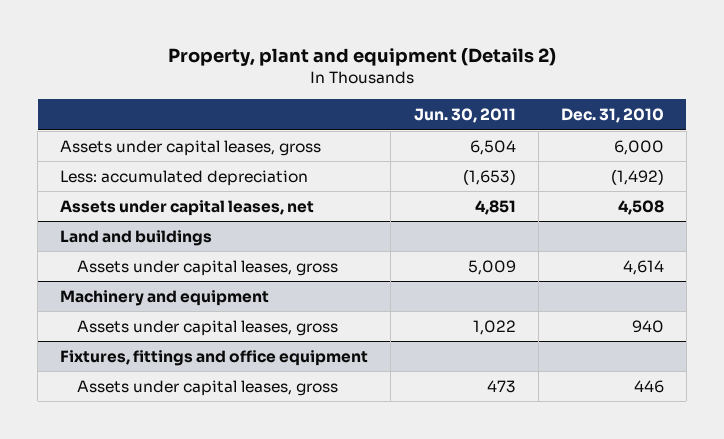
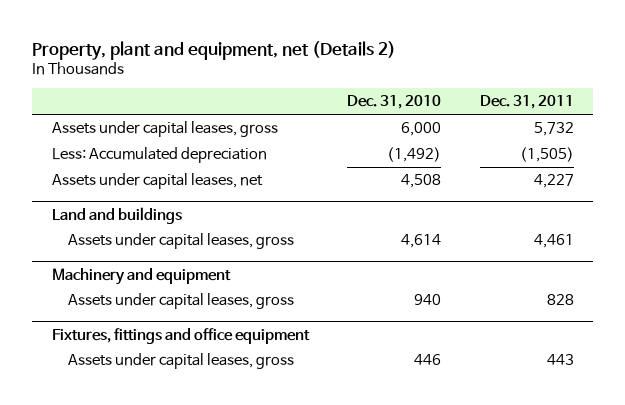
- Property, plant and equipment (Details 2)
+ Property, plant and equipment, net (Details 2)
- | Jun. 30, 2011 | Dec. 31, 2010
+ | Dec. 31, 2010 | Dec. 31, 2011
- Less: accumulated depreciation | (1,653) | (1,492)
+ Less: Accumulated depreciation | (1,492) | (1,505)

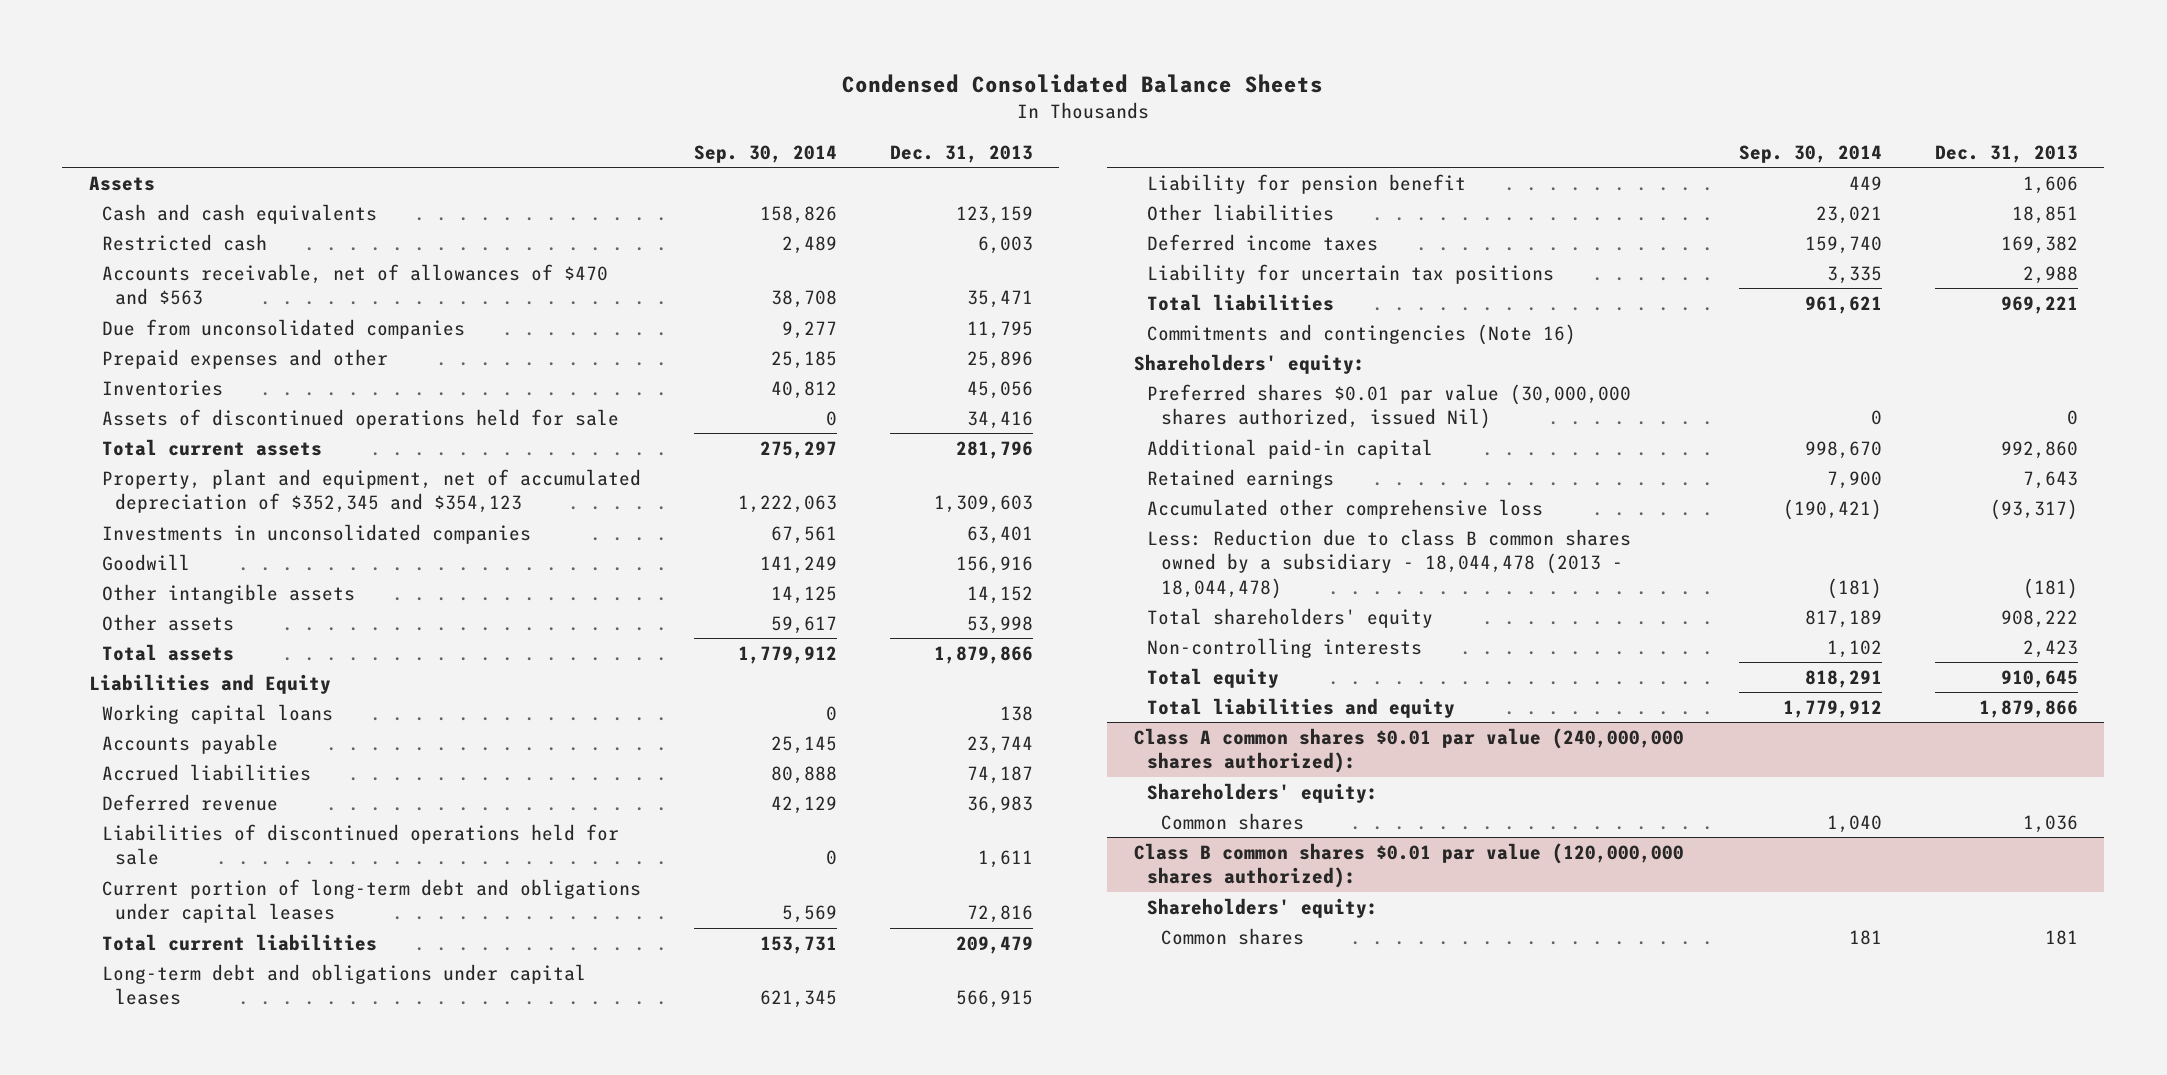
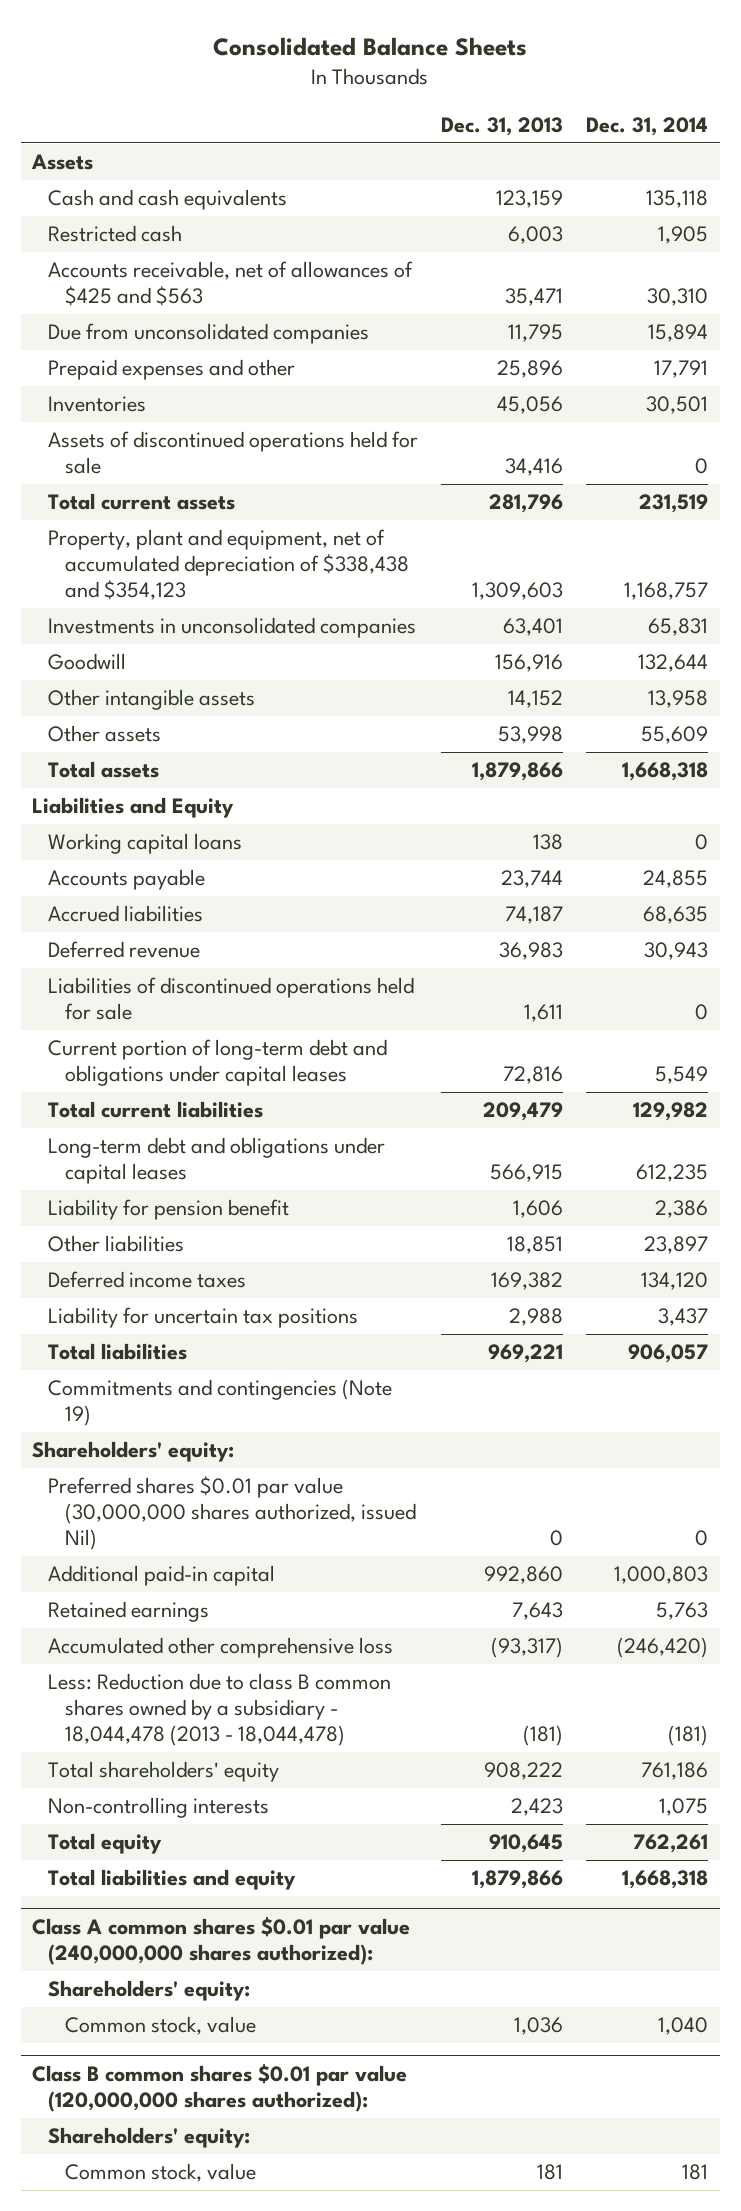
- Condensed Consolidated Balance Sheets
+ Consolidated Balance Sheets
- | Sep. 30, 2014 | Dec. 31, 2013
+ | Dec. 31, 2013 | Dec. 31, 2014
- Accounts receivable, net of allowances of $470 and $563 | 38,708 | 35,471
+ Accounts receivable, net of allowances of $425 and $563 | 35,471 | 30,310
- Property, plant and equipment, net of accumulated depreciation of $352,345 and $354,123 | 1,222,063 | 1,309,603
+ Property, plant and equipment, net of accumulated depreciation of $338,438 and $354,123 | 1,309,603 | 1,168,757
- Commitments and contingencies (Note 16)
+ Commitments and contingencies (Note 19)
@ Class A common shares $0.01 par value (240,000,000 shares authorized):
- Common shares | 1,040 | 1,036
+ Common stock, value | 1,036 | 1,040
@ Class B common shares $0.01 par value (120,000,000 shares authorized):
- Common shares | 181 | 181
+ Common stock, value | 181 | 181

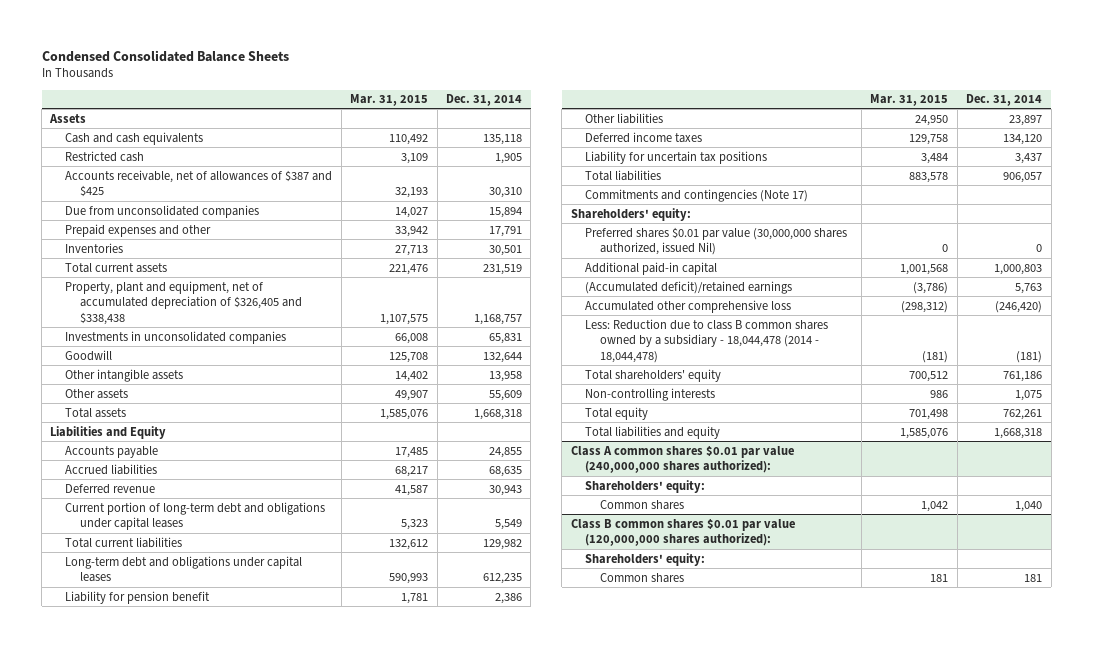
- Consolidated Balance Sheets
+ Condensed Consolidated Balance Sheets
- | Dec. 31, 2013 | Dec. 31, 2014
+ | Mar. 31, 2015 | Dec. 31, 2014
- Accounts receivable, net of allowances of $425 and $563 | 35,471 | 30,310
+ Accounts receivable, net of allowances of $387 and $425 | 32,193 | 30,310
- Assets of discontinued operations held for sale | 34,416 | 0
- Property, plant and equipment, net of accumulated depreciation of $338,438 and $354,123 | 1,309,603 | 1,168,757
+ Property, plant and equipment, net of accumulated depreciation of $326,405 and $338,438 | 1,107,575 | 1,168,757
- Working capital loans | 138 | 0
- Liabilities of discontinued operations held for sale | 1,611 | 0
- Commitments and contingencies (Note 19)
+ Commitments and contingencies (Note 17)
- Retained earnings | 7,643 | 5,763
+ (Accumulated deficit)/retained earnings | (3,786) | 5,763
- Less: Reduction due to class B common shares owned by a subsidiary - 18,044,478 (2013 - 18,044,478) | (181) | (181)
+ Less: Reduction due to class B common shares owned by a subsidiary - 18,044,478 (2014 - 18,044,478) | (181) | (181)
@ Class A common shares $0.01 par value (240,000,000 shares authorized):
- Common stock, value | 1,036 | 1,040
+ Common shares | 1,042 | 1,040
@ Class B common shares $0.01 par value (120,000,000 shares authorized):
- Common stock, value | 181 | 181
+ Common shares | 181 | 181

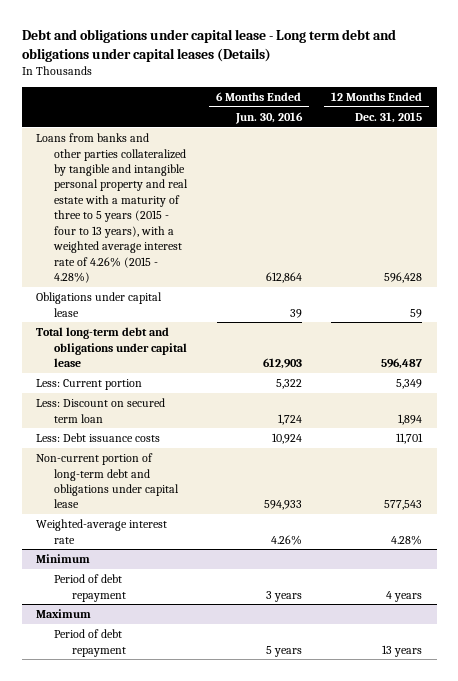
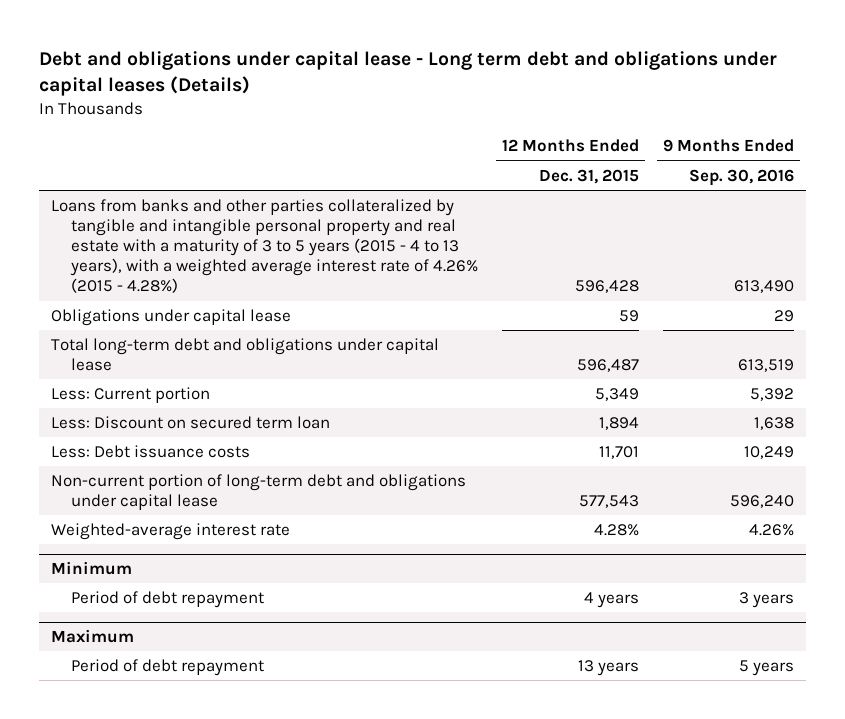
- | 6 Months Ended Jun. 30, 2016 | 12 Months Ended Dec. 31, 2015
+ | 12 Months Ended Dec. 31, 2015 | 9 Months Ended Sep. 30, 2016
- Loans from banks and other parties collateralized by tangible and intangible personal property and real estate with a maturity of three to 5 years (2015 - four to 13 years), with a weighted average interest rate of 4.26% (2015 - 4.28%) | 612,864 | 596,428
+ Loans from banks and other parties collateralized by tangible and intangible personal property and real estate with a maturity of 3 to 5 years (2015 - 4 to 13 years), with a weighted average interest rate of 4.26% (2015 - 4.28%) | 596,428 | 613,490

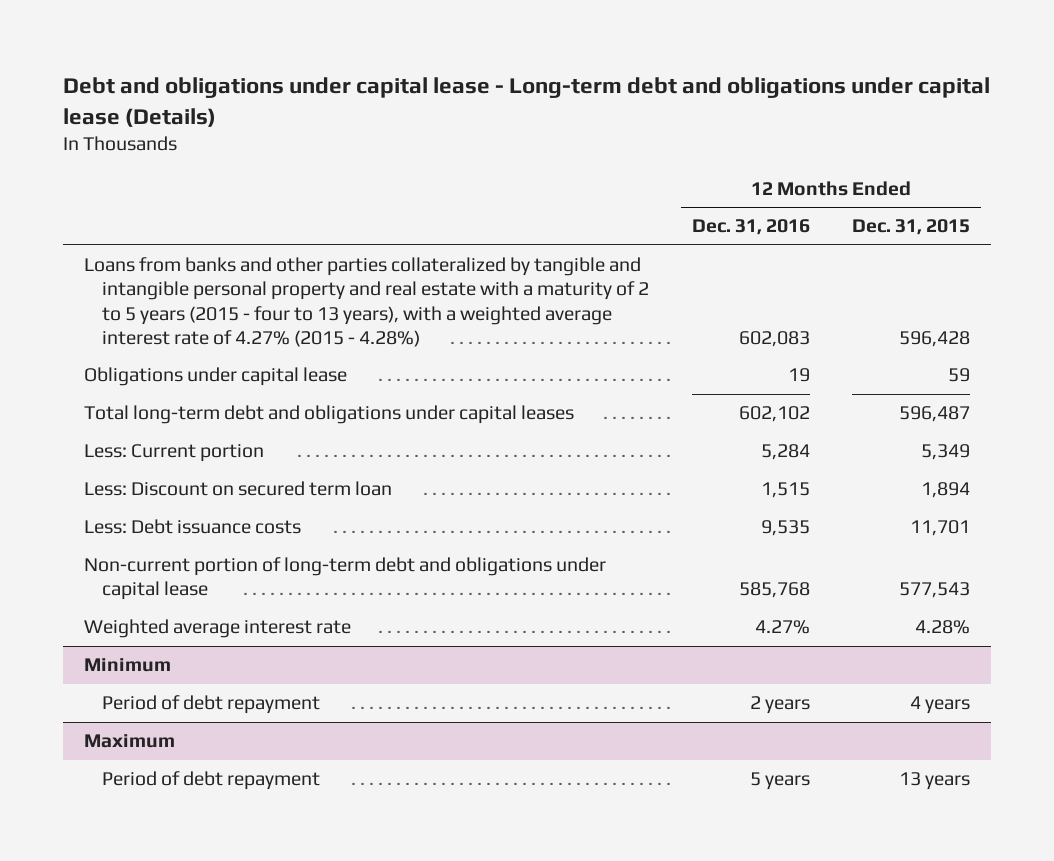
- Debt and obligations under capital lease - Long term debt and obligations under capital leases (Details)
+ Debt and obligations under capital lease - Long-term debt and obligations under capital lease (Details)
- | 12 Months Ended Dec. 31, 2015 | 9 Months Ended Sep. 30, 2016
+ | 12 Months Ended Dec. 31, 2016 | 12 Months Ended Dec. 31, 2015
- Loans from banks and other parties collateralized by tangible and intangible personal property and real estate with a maturity of 3 to 5 years (2015 - 4 to 13 years), with a weighted average interest rate of 4.26% (2015 - 4.28%) | 596,428 | 613,490
+ Loans from banks and other parties collateralized by tangible and intangible personal property and real estate with a maturity of 2 to 5 years (2015 - four to 13 years), with a weighted average interest rate of 4.27% (2015 - 4.28%) | 602,083 | 596,428
- Total long-term debt and obligations under capital lease | 596,487 | 613,519
+ Total long-term debt and obligations under capital leases | 602,102 | 596,487
- Weighted-average interest rate | 4.28% | 4.26%
+ Weighted average interest rate | 4.27% | 4.28%

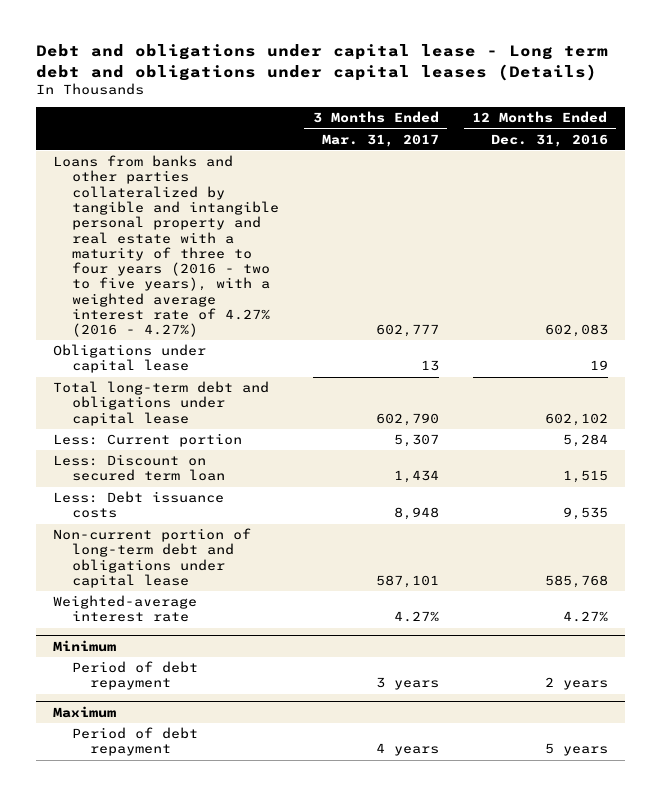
- Debt and obligations under capital lease - Long-term debt and obligations under capital lease (Details)
+ Debt and obligations under capital lease - Long term debt and obligations under capital leases (Details)
- | 12 Months Ended Dec. 31, 2016 | 12 Months Ended Dec. 31, 2015
+ | 3 Months Ended Mar. 31, 2017 | 12 Months Ended Dec. 31, 2016
- Loans from banks and other parties collateralized by tangible and intangible personal property and real estate with a maturity of 2 to 5 years (2015 - four to 13 years), with a weighted average interest rate of 4.27% (2015 - 4.28%) | 602,083 | 596,428
+ Loans from banks and other parties collateralized by tangible and intangible personal property and real estate with a maturity of three to four years (2016 - two to five years), with a weighted average interest rate of 4.27% (2016 - 4.27%) | 602,777 | 602,083
- Total long-term debt and obligations under capital leases | 602,102 | 596,487
+ Total long-term debt and obligations under capital lease | 602,790 | 602,102
- Weighted average interest rate | 4.27% | 4.28%
+ Weighted-average interest rate | 4.27% | 4.27%

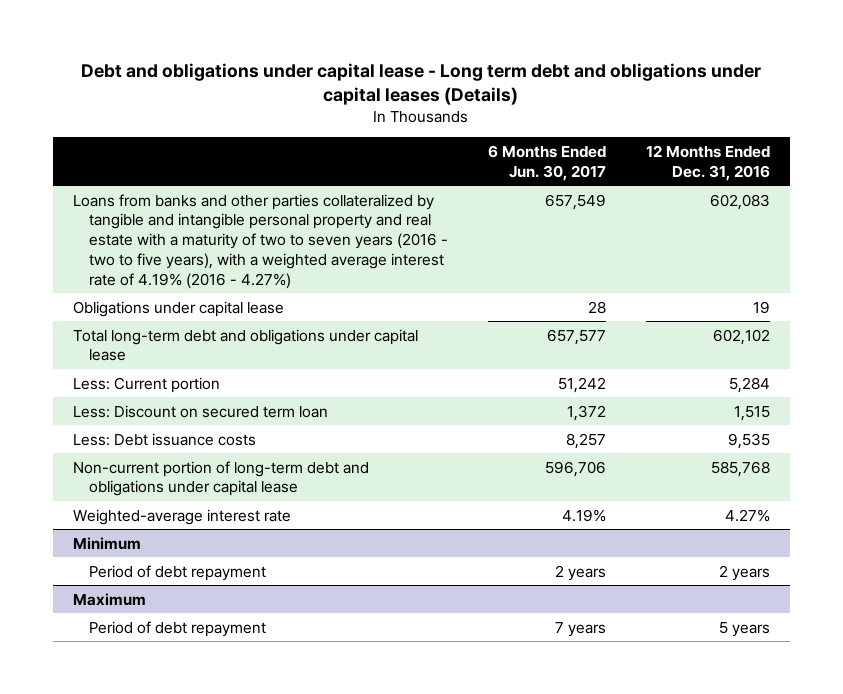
- | 3 Months Ended Mar. 31, 2017 | 12 Months Ended Dec. 31, 2016
+ | 6 Months Ended Jun. 30, 2017 | 12 Months Ended Dec. 31, 2016
- Loans from banks and other parties collateralized by tangible and intangible personal property and real estate with a maturity of three to four years (2016 - two to five years), with a weighted average interest rate of 4.27% (2016 - 4.27%) | 602,777 | 602,083
+ Loans from banks and other parties collateralized by tangible and intangible personal property and real estate with a maturity of two to seven years (2016 - two to five years), with a weighted average interest rate of 4.19% (2016 - 4.27%) | 657,549 | 602,083

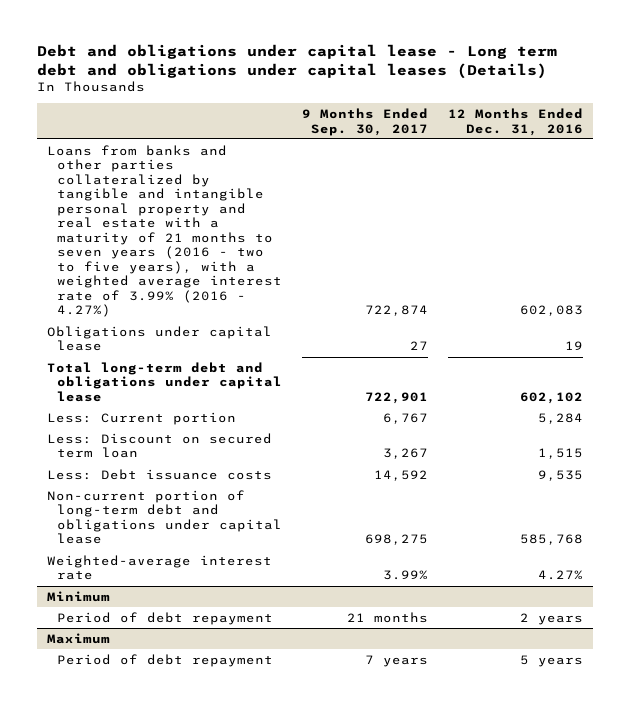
- | 6 Months Ended Jun. 30, 2017 | 12 Months Ended Dec. 31, 2016
+ | 9 Months Ended Sep. 30, 2017 | 12 Months Ended Dec. 31, 2016
- Loans from banks and other parties collateralized by tangible and intangible personal property and real estate with a maturity of two to seven years (2016 - two to five years), with a weighted average interest rate of 4.19% (2016 - 4.27%) | 657,549 | 602,083
+ Loans from banks and other parties collateralized by tangible and intangible personal property and real estate with a maturity of 21 months to seven years (2016 - two to five years), with a weighted average interest rate of 3.99% (2016 - 4.27%) | 722,874 | 602,083

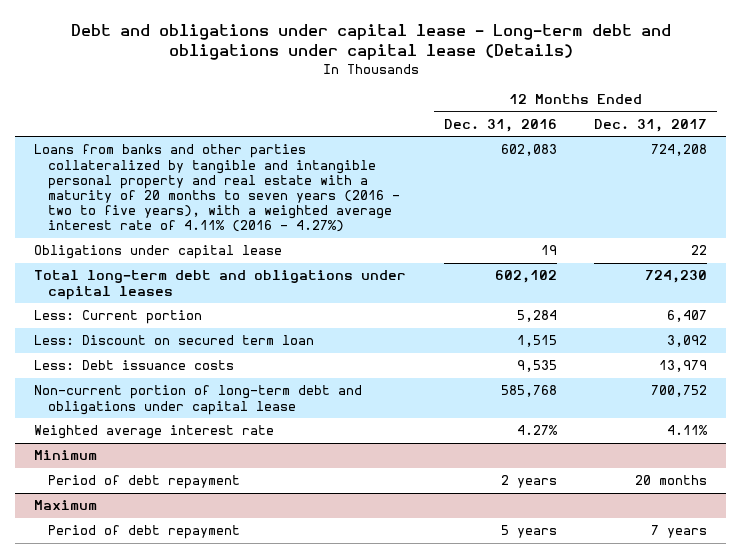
- Debt and obligations under capital lease - Long term debt and obligations under capital leases (Details)
+ Debt and obligations under capital lease - Long-term debt and obligations under capital lease (Details)
- | 9 Months Ended Sep. 30, 2017 | 12 Months Ended Dec. 31, 2016
+ | 12 Months Ended Dec. 31, 2016 | 12 Months Ended Dec. 31, 2017
- Loans from banks and other parties collateralized by tangible and intangible personal property and real estate with a maturity of 21 months to seven years (2016 - two to five years), with a weighted average interest rate of 3.99% (2016 - 4.27%) | 722,874 | 602,083
+ Loans from banks and other parties collateralized by tangible and intangible personal property and real estate with a maturity of 20 months to seven years (2016 - two to five years), with a weighted average interest rate of 4.11% (2016 - 4.27%) | 602,083 | 724,208
- Total long-term debt and obligations under capital lease | 722,901 | 602,102
+ Total long-term debt and obligations under capital leases | 602,102 | 724,230
- Weighted-average interest rate | 3.99% | 4.27%
+ Weighted average interest rate | 4.27% | 4.11%

